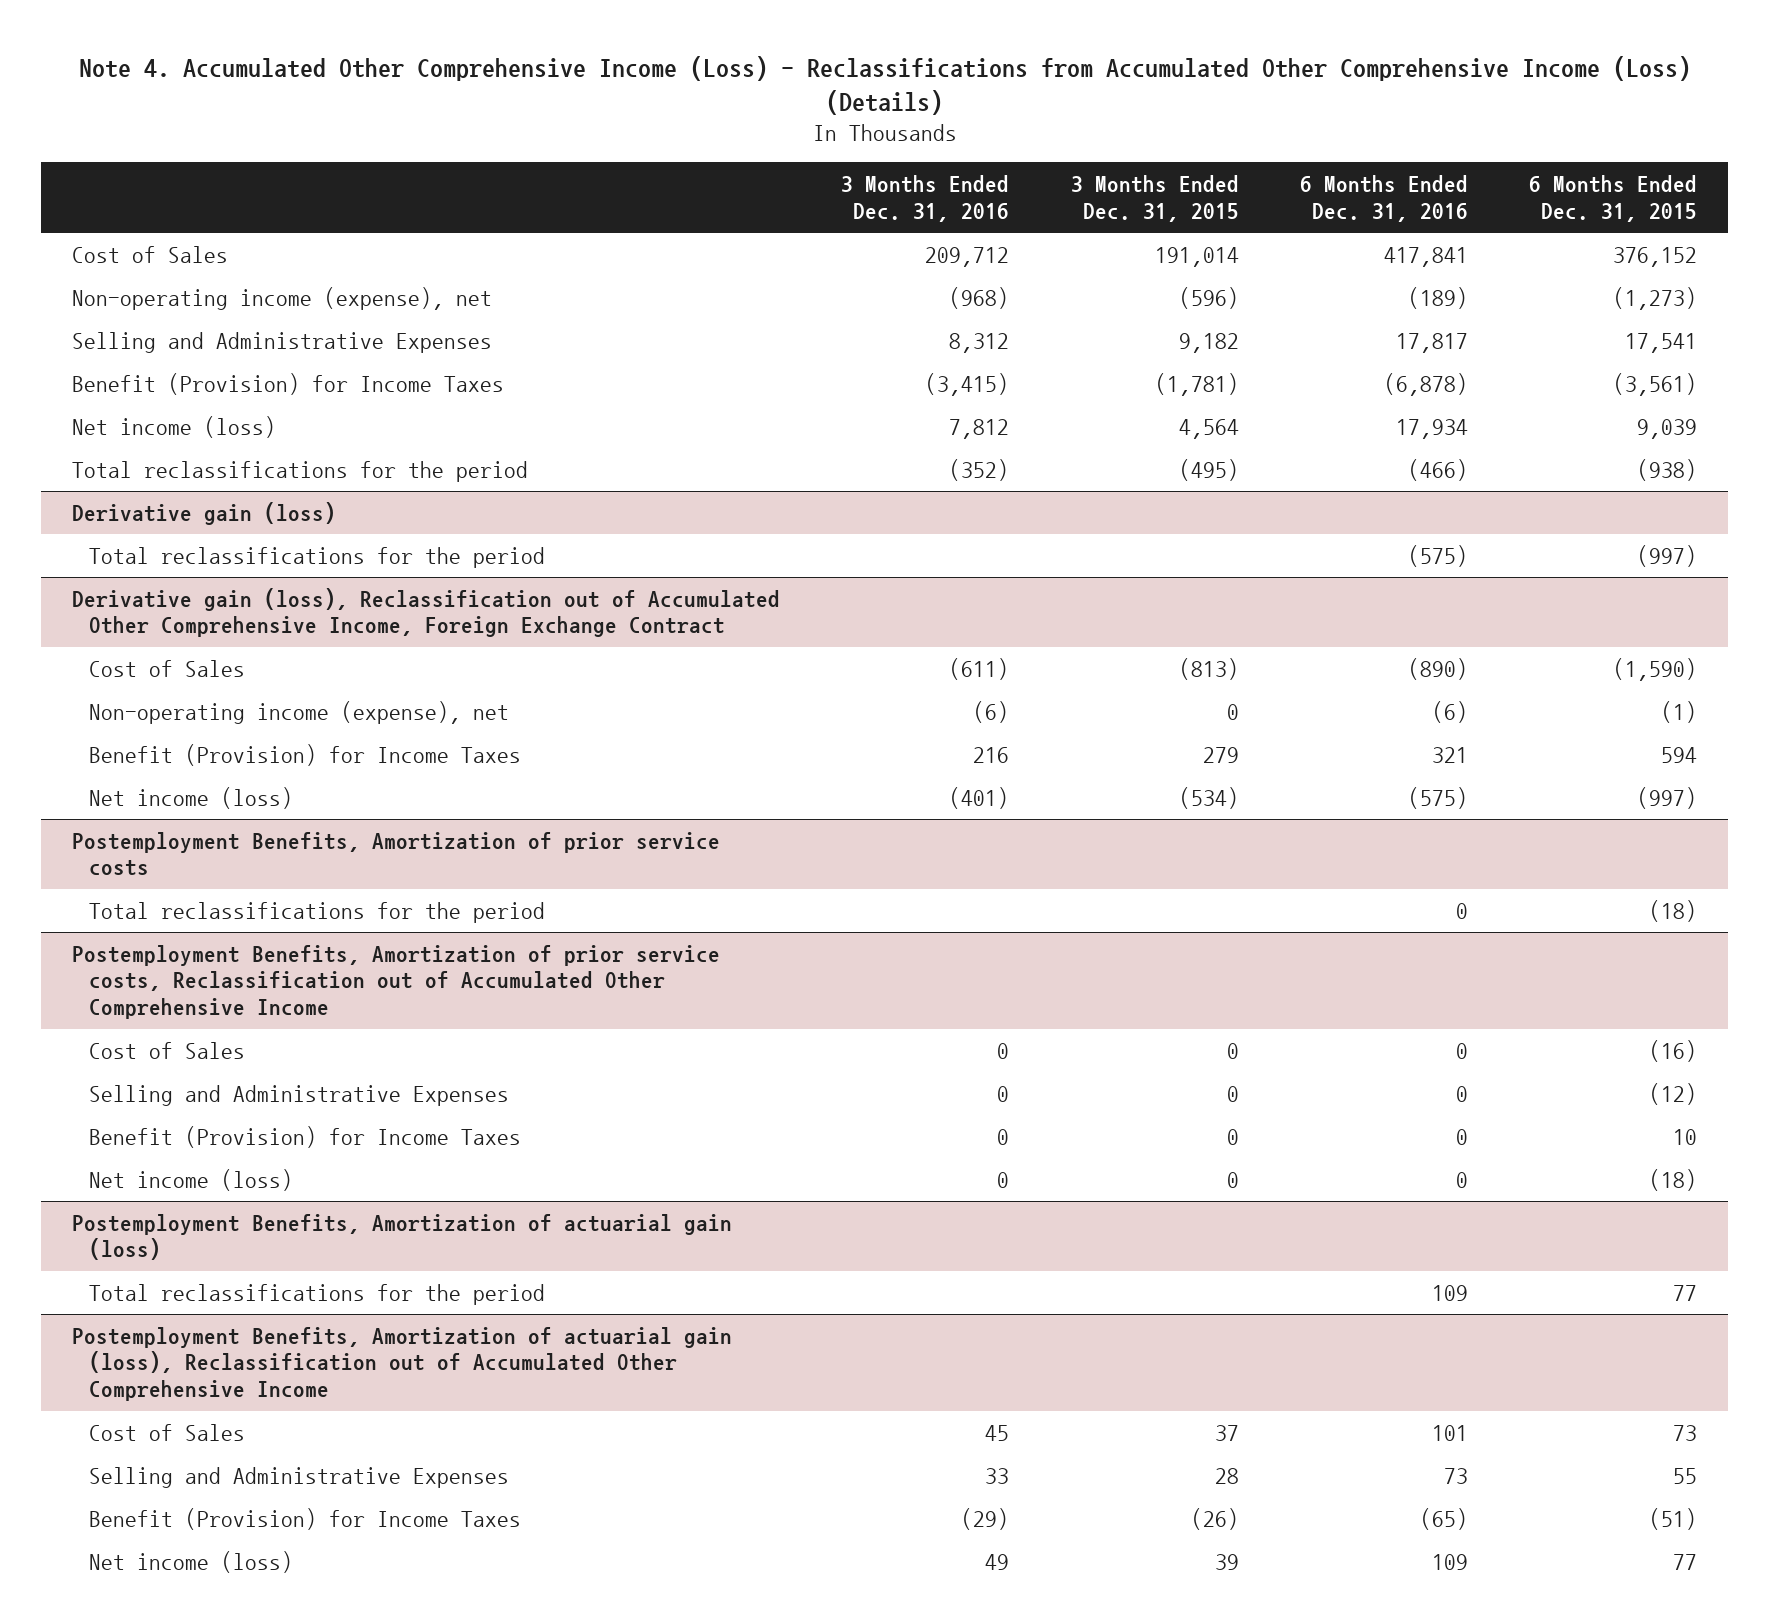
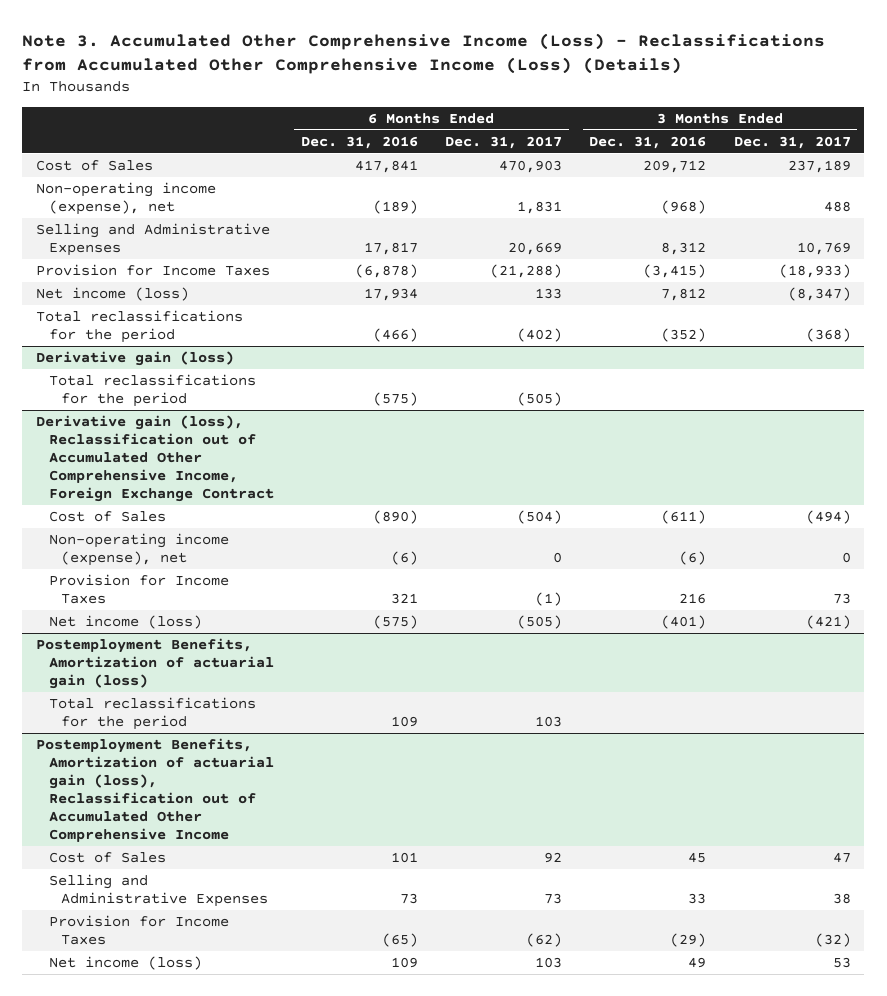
- Note 4. Accumulated Other Comprehensive Income (Loss) - Reclassifications from Accumulated Other Comprehensive Income (Loss) (Details)
+ Note 3. Accumulated Other Comprehensive Income (Loss) - Reclassifications from Accumulated Other Comprehensive Income (Loss) (Details)
- | 3 Months Ended Dec. 31, 2016 | 3 Months Ended Dec. 31, 2015 | 6 Months Ended Dec. 31, 2016 | 6 Months Ended Dec. 31, 2015
+ | 6 Months Ended Dec. 31, 2016 | 6 Months Ended Dec. 31, 2017 | 3 Months Ended Dec. 31, 2016 | 3 Months Ended Dec. 31, 2017
- Benefit (Provision) for Income Taxes | (3,415) | (1,781) | (6,878) | (3,561)
+ Provision for Income Taxes | (6,878) | (21,288) | (3,415) | (18,933)
@ Derivative gain (loss), Reclassification out of Accumulated Other Comprehensive Income, Foreign Exchange Contract
- Benefit (Provision) for Income Taxes | 216 | 279 | 321 | 594
+ Provision for Income Taxes | 321 | (1) | 216 | 73
- Postemployment Benefits, Amortization of prior service costs
- Total reclassifications for the period | | | 0 | (18)
- Postemployment Benefits, Amortization of prior service costs, Reclassification out of Accumulated Other Comprehensive Income
- Cost of Sales | 0 | 0 | 0 | (16)
- Selling and Administrative Expenses | 0 | 0 | 0 | (12)
- Benefit (Provision) for Income Taxes | 0 | 0 | 0 | 10
- Net income (loss) | 0 | 0 | 0 | (18)
@ Postemployment Benefits, Amortization of actuarial gain (loss), Reclassification out of Accumulated Other Comprehensive Income
- Benefit (Provision) for Income Taxes | (29) | (26) | (65) | (51)
+ Provision for Income Taxes | (65) | (62) | (29) | (32)

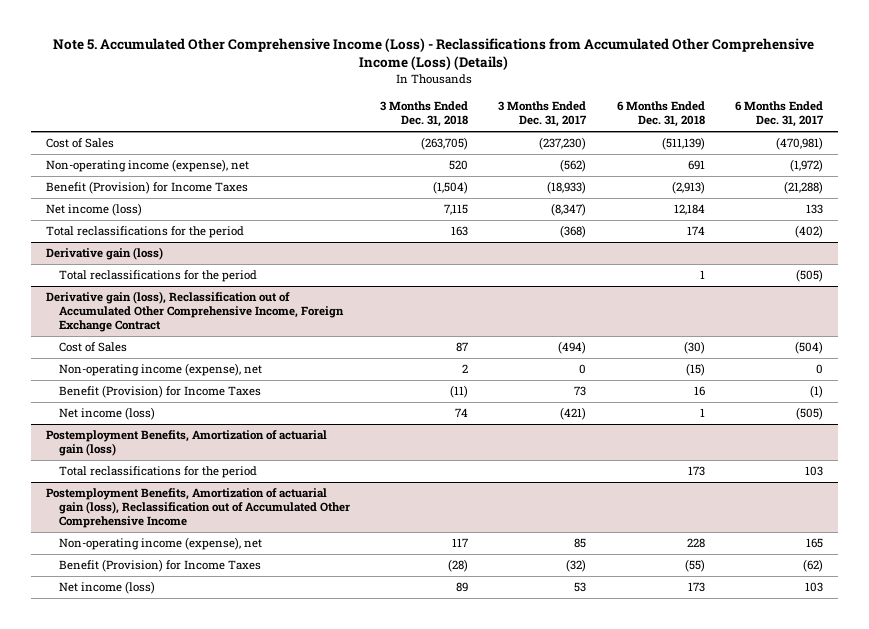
- Note 3. Accumulated Other Comprehensive Income (Loss) - Reclassifications from Accumulated Other Comprehensive Income (Loss) (Details)
+ Note 5. Accumulated Other Comprehensive Income (Loss) - Reclassifications from Accumulated Other Comprehensive Income (Loss) (Details)
- | 6 Months Ended Dec. 31, 2016 | 6 Months Ended Dec. 31, 2017 | 3 Months Ended Dec. 31, 2016 | 3 Months Ended Dec. 31, 2017
+ | 3 Months Ended Dec. 31, 2018 | 3 Months Ended Dec. 31, 2017 | 6 Months Ended Dec. 31, 2018 | 6 Months Ended Dec. 31, 2017
- Cost of Sales | 417,841 | 470,903 | 209,712 | 237,189
- Non-operating income (expense), net | (189) | 1,831 | (968) | 488
- Selling and Administrative Expenses | 17,817 | 20,669 | 8,312 | 10,769
- Provision for Income Taxes | (6,878) | (21,288) | (3,415) | (18,933)
+ Cost of Sales | (263,705) | (237,230) | (511,139) | (470,981)
+ Non-operating income (expense), net | 520 | (562) | 691 | (1,972)
+ Benefit (Provision) for Income Taxes | (1,504) | (18,933) | (2,913) | (21,288)
@ Derivative gain (loss), Reclassification out of Accumulated Other Comprehensive Income, Foreign Exchange Contract
- Provision for Income Taxes | 321 | (1) | 216 | 73
+ Benefit (Provision) for Income Taxes | (11) | 73 | 16 | (1)
@ Postemployment Benefits, Amortization of actuarial gain (loss), Reclassification out of Accumulated Other Comprehensive Income
- Cost of Sales | 101 | 92 | 45 | 47
- Selling and Administrative Expenses | 73 | 73 | 33 | 38
- Provision for Income Taxes | (65) | (62) | (29) | (32)
+ Non-operating income (expense), net | 117 | 85 | 228 | 165
+ Benefit (Provision) for Income Taxes | (28) | (32) | (55) | (62)

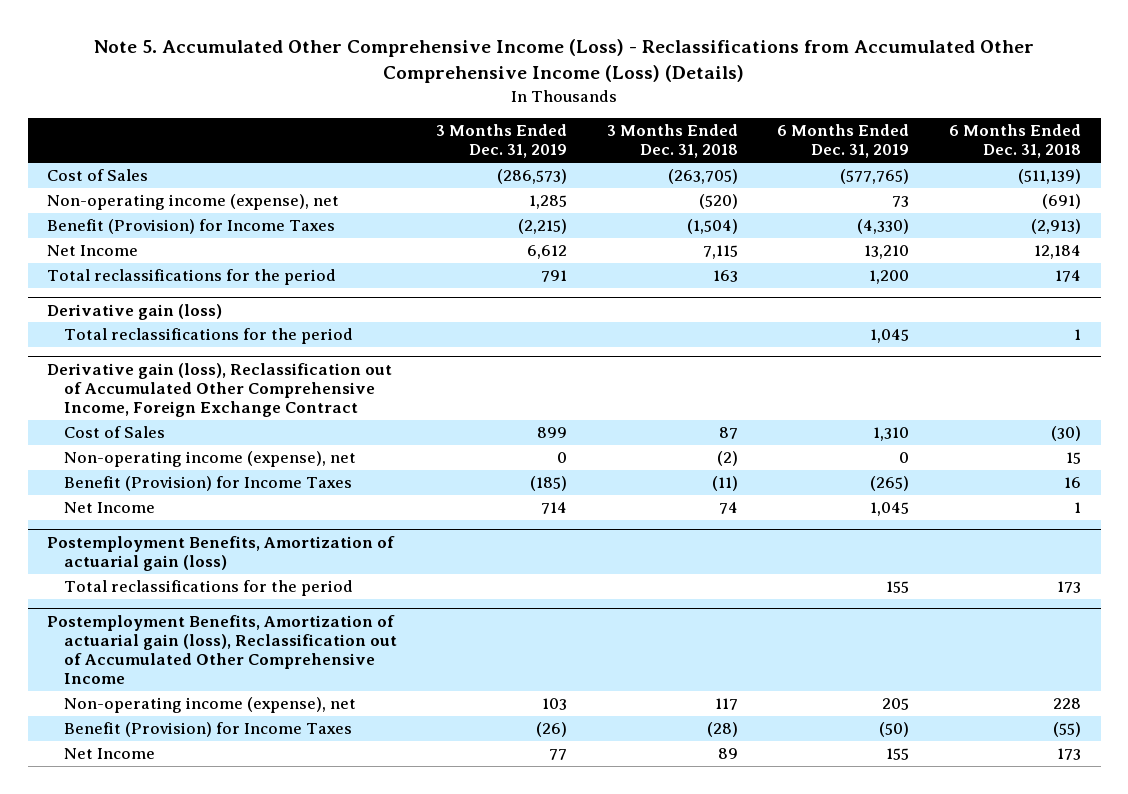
- | 3 Months Ended Dec. 31, 2018 | 3 Months Ended Dec. 31, 2017 | 6 Months Ended Dec. 31, 2018 | 6 Months Ended Dec. 31, 2017
+ | 3 Months Ended Dec. 31, 2019 | 3 Months Ended Dec. 31, 2018 | 6 Months Ended Dec. 31, 2019 | 6 Months Ended Dec. 31, 2018
- Non-operating income (expense), net | 520 | (562) | 691 | (1,972)
+ Non-operating income (expense), net | 1,285 | (520) | 73 | (691)
- Net income (loss) | 7,115 | (8,347) | 12,184 | 133
+ Net Income | 6,612 | 7,115 | 13,210 | 12,184
@ Derivative gain (loss), Reclassification out of Accumulated Other Comprehensive Income, Foreign Exchange Contract
- Non-operating income (expense), net | 2 | 0 | (15) | 0
+ Non-operating income (expense), net | 0 | (2) | 0 | 15
- Net income (loss) | 74 | (421) | 1 | (505)
+ Net Income | 714 | 74 | 1,045 | 1
@ Postemployment Benefits, Amortization of actuarial gain (loss), Reclassification out of Accumulated Other Comprehensive Income
- Net income (loss) | 89 | 53 | 173 | 103
+ Net Income | 77 | 89 | 155 | 173

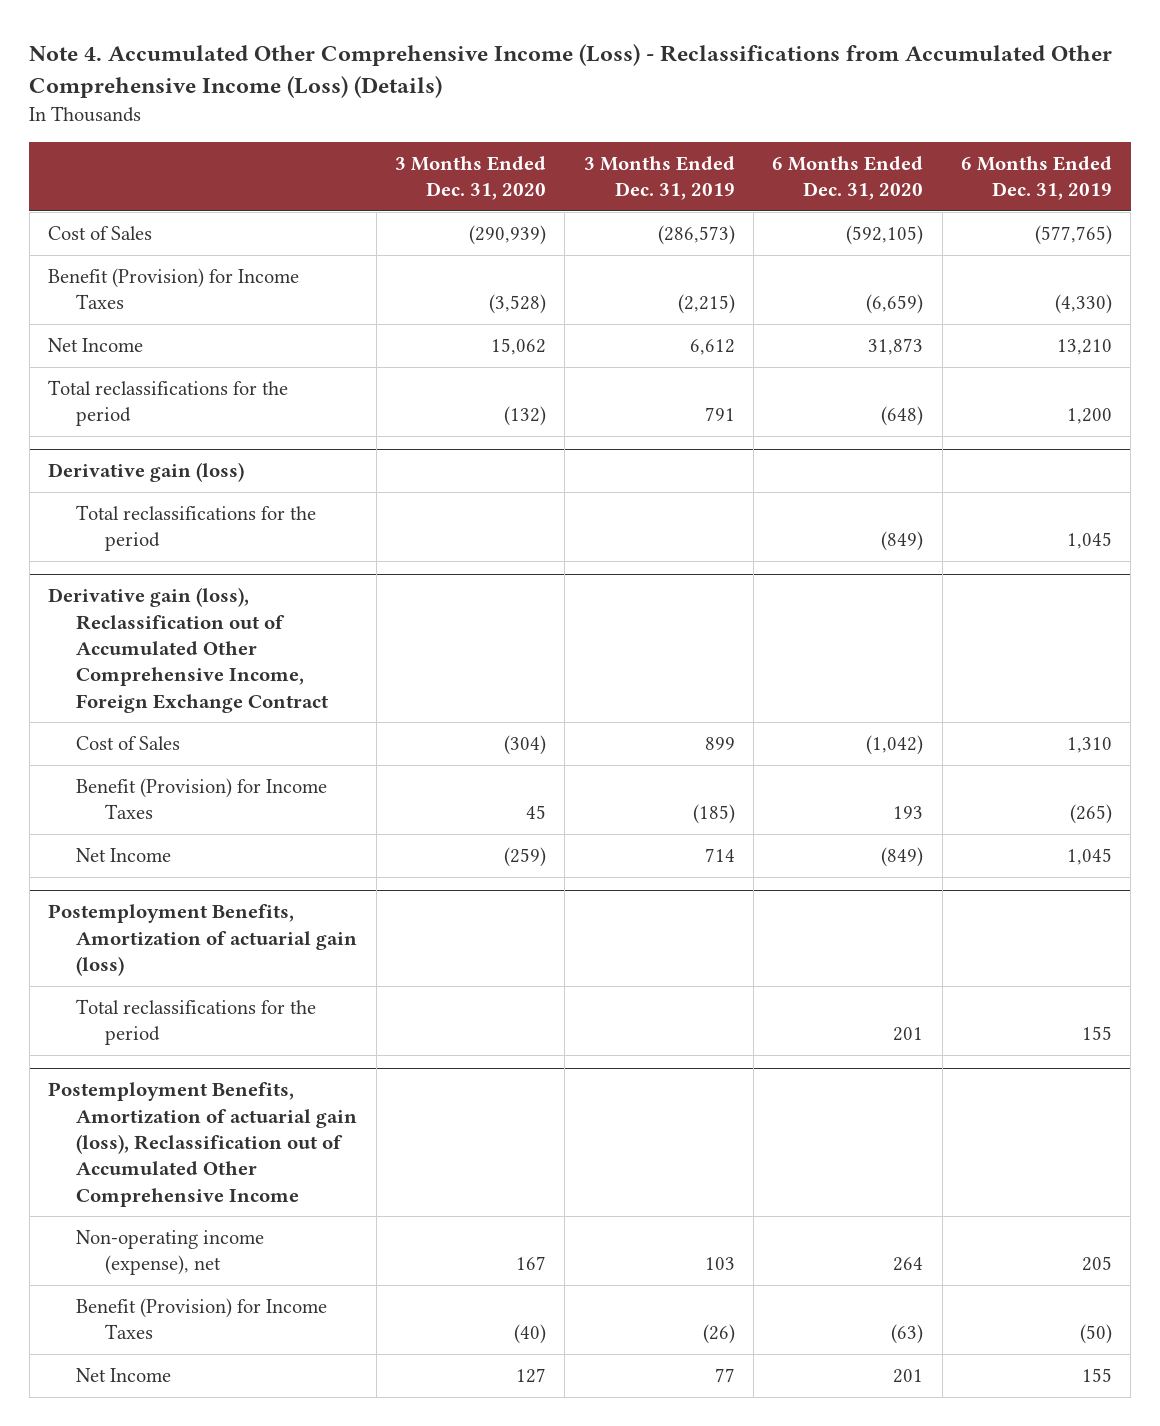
- Note 5. Accumulated Other Comprehensive Income (Loss) - Reclassifications from Accumulated Other Comprehensive Income (Loss) (Details)
+ Note 4. Accumulated Other Comprehensive Income (Loss) - Reclassifications from Accumulated Other Comprehensive Income (Loss) (Details)
- | 3 Months Ended Dec. 31, 2019 | 3 Months Ended Dec. 31, 2018 | 6 Months Ended Dec. 31, 2019 | 6 Months Ended Dec. 31, 2018
+ | 3 Months Ended Dec. 31, 2020 | 3 Months Ended Dec. 31, 2019 | 6 Months Ended Dec. 31, 2020 | 6 Months Ended Dec. 31, 2019
- Non-operating income (expense), net | 1,285 | (520) | 73 | (691)
@ Derivative gain (loss), Reclassification out of Accumulated Other Comprehensive Income, Foreign Exchange Contract
- Non-operating income (expense), net | 0 | (2) | 0 | 15

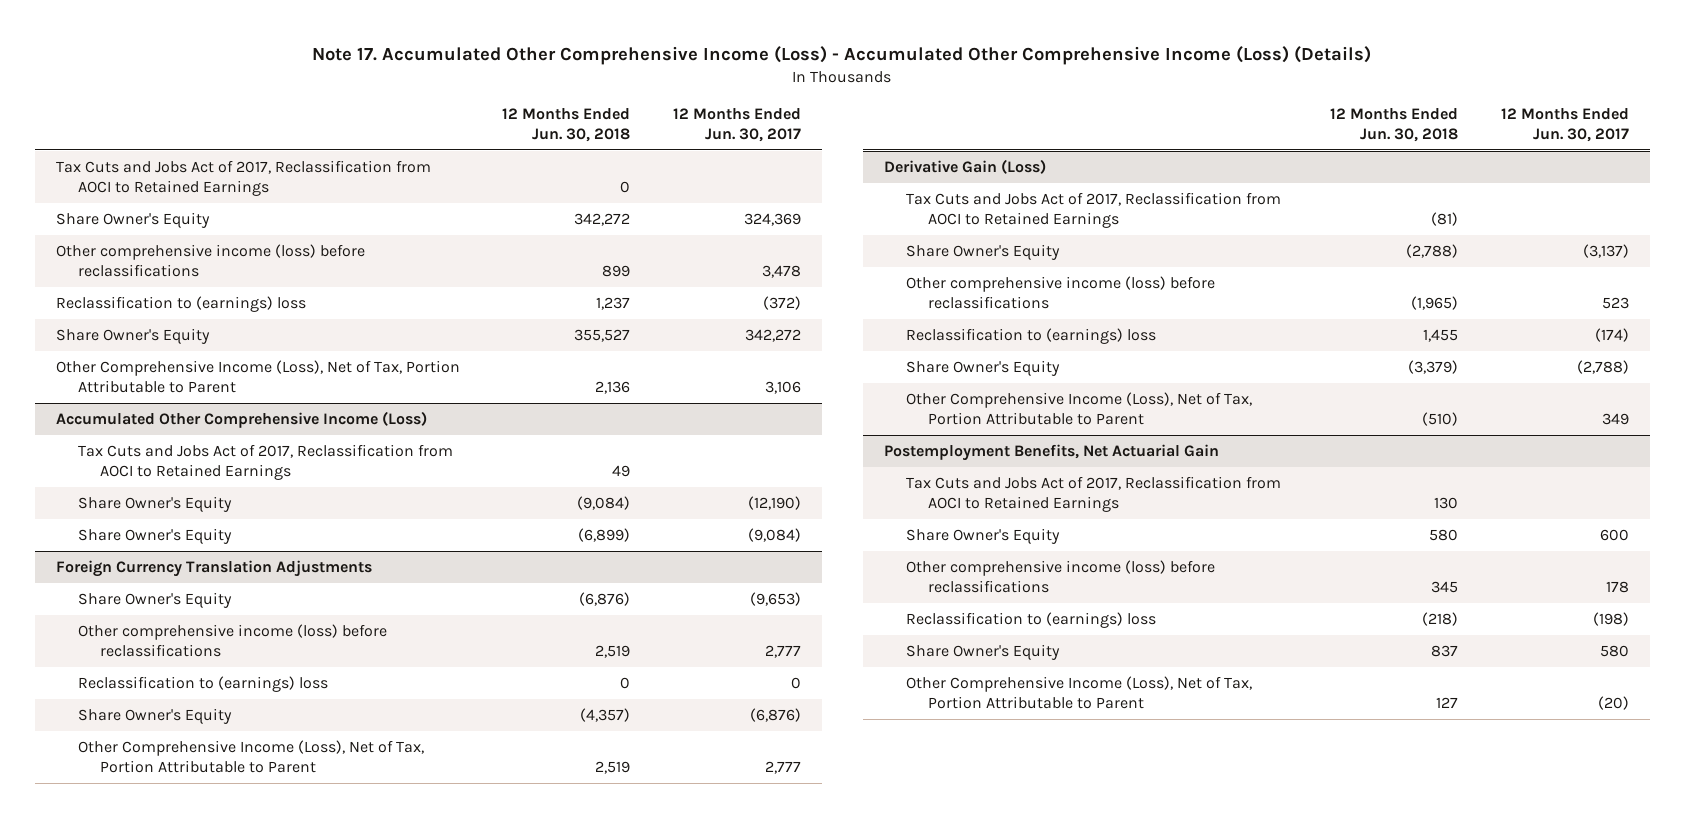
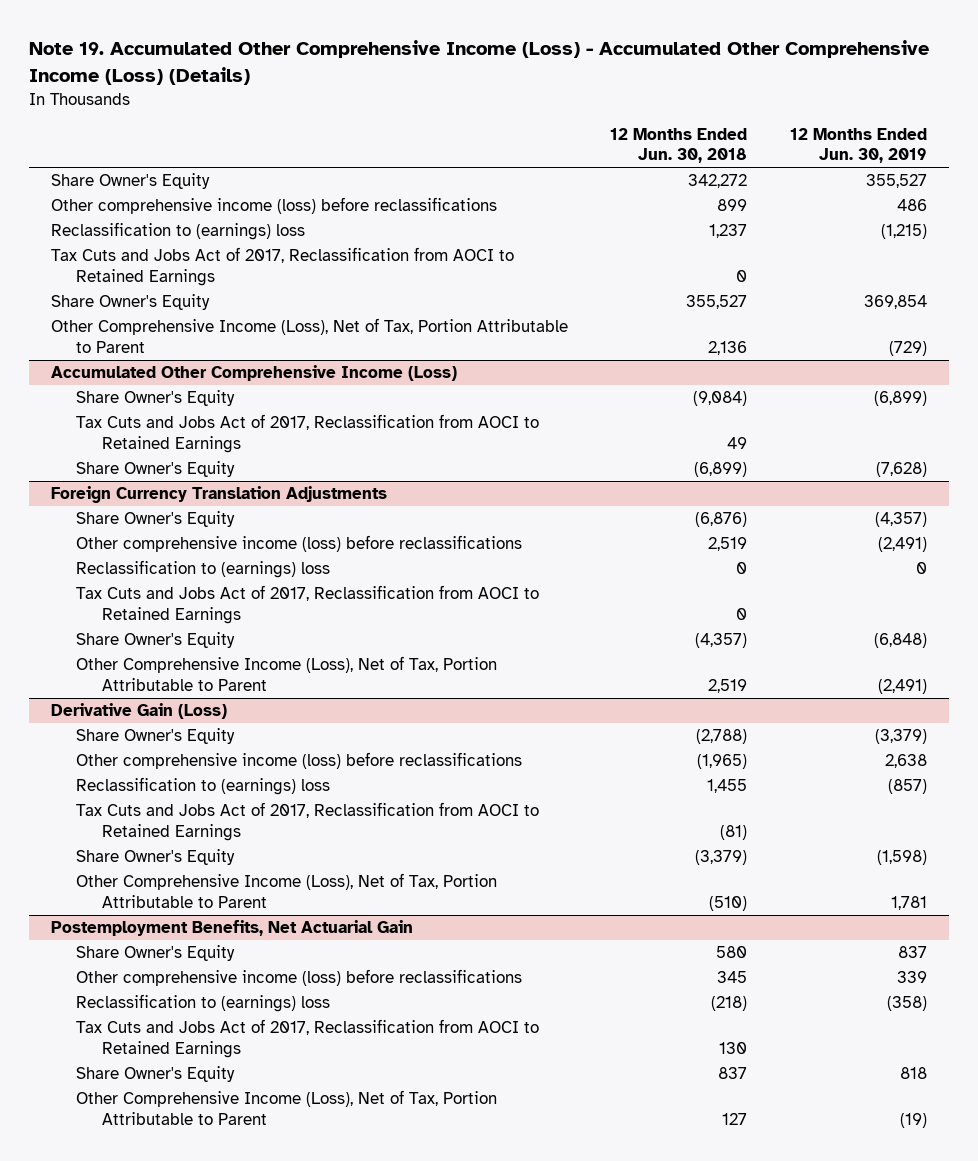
- Note 17. Accumulated Other Comprehensive Income (Loss) - Accumulated Other Comprehensive Income (Loss) (Details)
+ Note 19. Accumulated Other Comprehensive Income (Loss) - Accumulated Other Comprehensive Income (Loss) (Details)
- | 12 Months Ended Jun. 30, 2018 | 12 Months Ended Jun. 30, 2017
+ | 12 Months Ended Jun. 30, 2018 | 12 Months Ended Jun. 30, 2019
moved down: Tax Cuts and Jobs Act of 2017, Reclassification from AOCI to Retained Earnings | 0 |
@ Accumulated Other Comprehensive Income (Loss)
moved down: Tax Cuts and Jobs Act of 2017, Reclassification from AOCI to Retained Earnings | 49 |
@ Foreign Currency Translation Adjustments
+ Tax Cuts and Jobs Act of 2017, Reclassification from AOCI to Retained Earnings | 0 |
@ Derivative Gain (Loss)
moved down: Tax Cuts and Jobs Act of 2017, Reclassification from AOCI to Retained Earnings | (81) |
@ Postemployment Benefits, Net Actuarial Gain
moved down: Tax Cuts and Jobs Act of 2017, Reclassification from AOCI to Retained Earnings | 130 |

